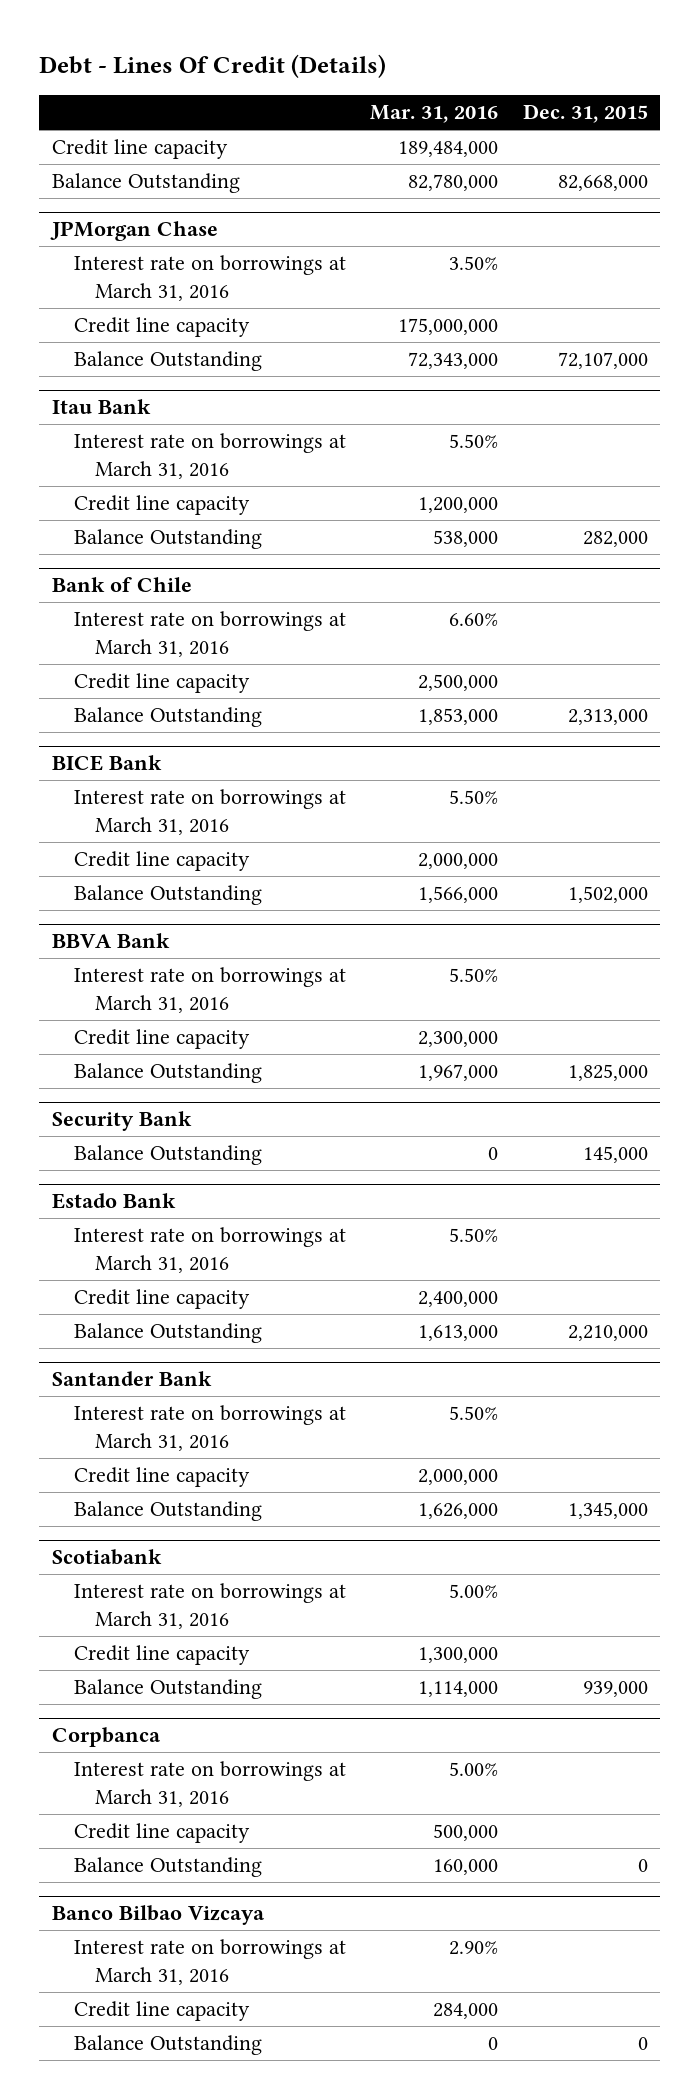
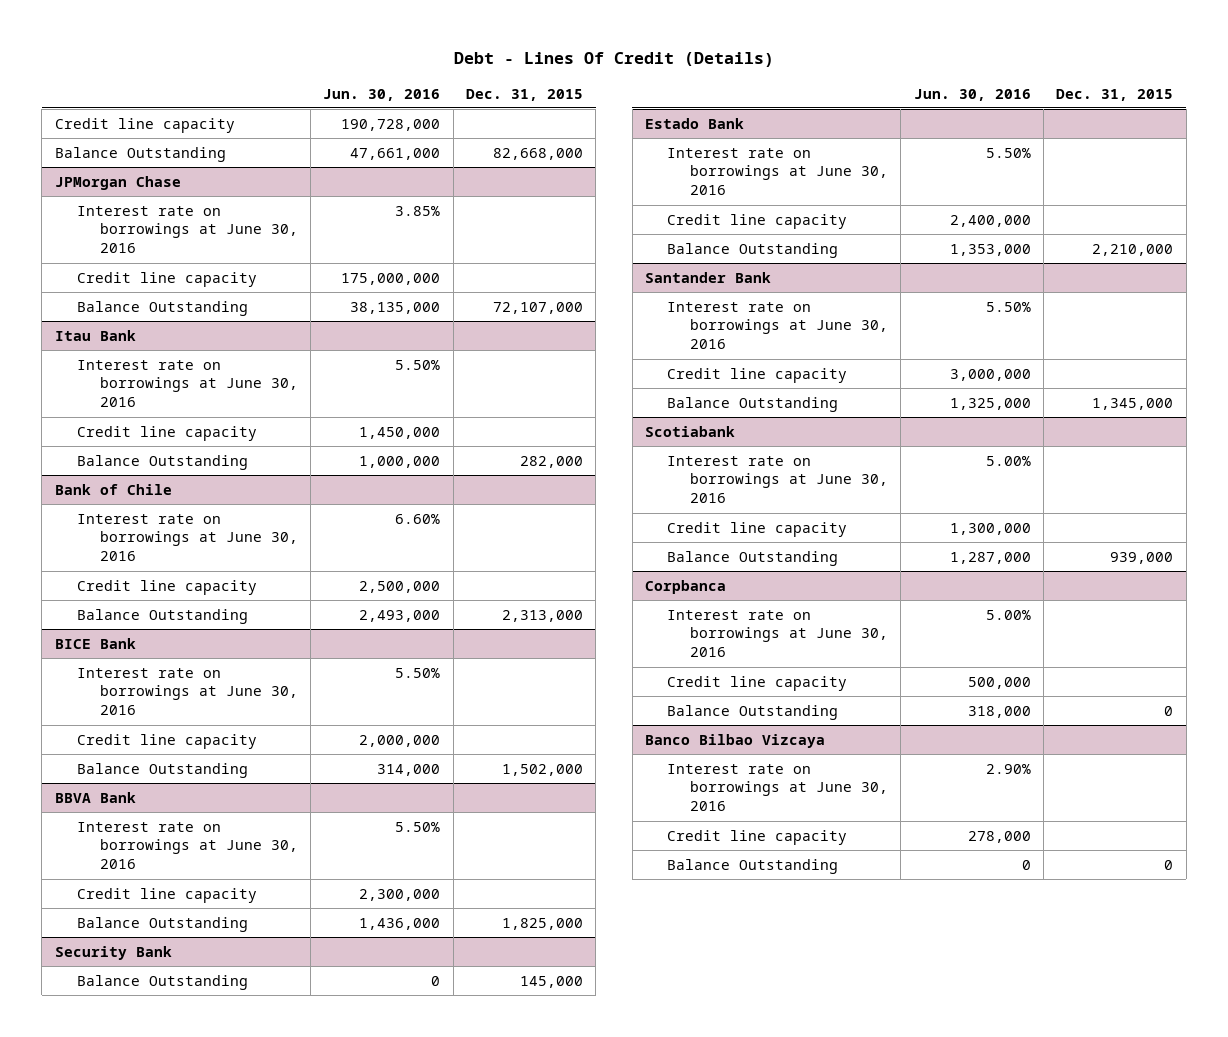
- | Mar. 31, 2016 | Dec. 31, 2015
+ | Jun. 30, 2016 | Dec. 31, 2015
@ JPMorgan Chase
- Interest rate on borrowings at March 31, 2016 | 3.50% |
+ Interest rate on borrowings at June 30, 2016 | 3.85% |
@ Itau Bank
- Interest rate on borrowings at March 31, 2016 | 5.50% |
+ Interest rate on borrowings at June 30, 2016 | 5.50% |
@ Bank of Chile
- Interest rate on borrowings at March 31, 2016 | 6.60% |
+ Interest rate on borrowings at June 30, 2016 | 6.60% |
@ BICE Bank
- Interest rate on borrowings at March 31, 2016 | 5.50% |
+ Interest rate on borrowings at June 30, 2016 | 5.50% |
@ BBVA Bank
- Interest rate on borrowings at March 31, 2016 | 5.50% |
+ Interest rate on borrowings at June 30, 2016 | 5.50% |
@ Estado Bank
- Interest rate on borrowings at March 31, 2016 | 5.50% |
+ Interest rate on borrowings at June 30, 2016 | 5.50% |
@ Santander Bank
- Interest rate on borrowings at March 31, 2016 | 5.50% |
+ Interest rate on borrowings at June 30, 2016 | 5.50% |
@ Scotiabank
- Interest rate on borrowings at March 31, 2016 | 5.00% |
+ Interest rate on borrowings at June 30, 2016 | 5.00% |
@ Corpbanca
- Interest rate on borrowings at March 31, 2016 | 5.00% |
+ Interest rate on borrowings at June 30, 2016 | 5.00% |
@ Banco Bilbao Vizcaya
- Interest rate on borrowings at March 31, 2016 | 2.90% |
+ Interest rate on borrowings at June 30, 2016 | 2.90% |

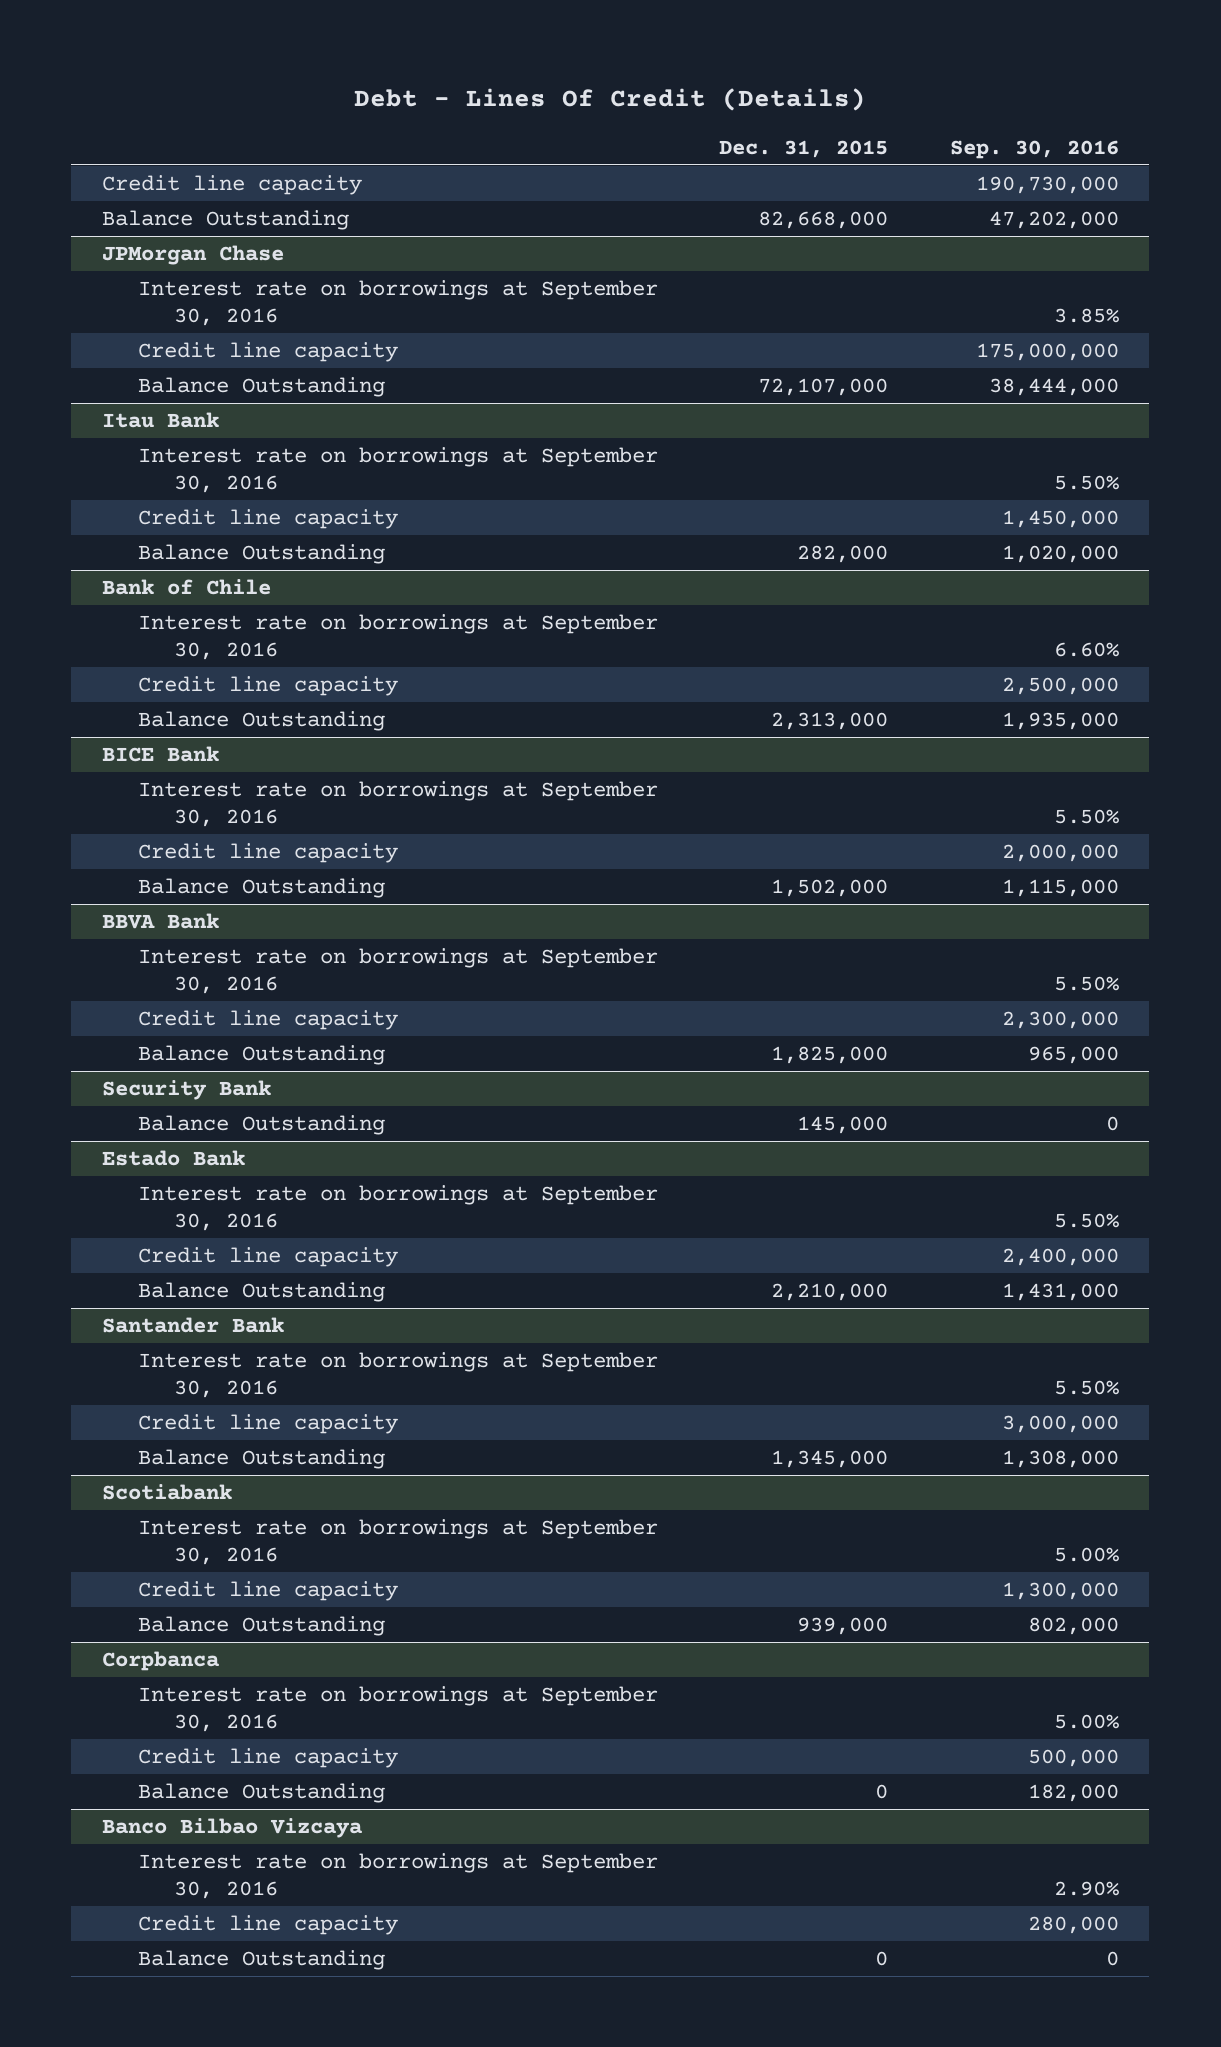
- | Jun. 30, 2016 | Dec. 31, 2015
+ | Dec. 31, 2015 | Sep. 30, 2016
@ JPMorgan Chase
- Interest rate on borrowings at June 30, 2016 | 3.85% |
+ Interest rate on borrowings at September 30, 2016 | | 3.85%
@ Itau Bank
- Interest rate on borrowings at June 30, 2016 | 5.50% |
+ Interest rate on borrowings at September 30, 2016 | | 5.50%
@ Bank of Chile
- Interest rate on borrowings at June 30, 2016 | 6.60% |
+ Interest rate on borrowings at September 30, 2016 | | 6.60%
@ BICE Bank
- Interest rate on borrowings at June 30, 2016 | 5.50% |
+ Interest rate on borrowings at September 30, 2016 | | 5.50%
@ BBVA Bank
- Interest rate on borrowings at June 30, 2016 | 5.50% |
+ Interest rate on borrowings at September 30, 2016 | | 5.50%
@ Estado Bank
- Interest rate on borrowings at June 30, 2016 | 5.50% |
+ Interest rate on borrowings at September 30, 2016 | | 5.50%
@ Santander Bank
- Interest rate on borrowings at June 30, 2016 | 5.50% |
+ Interest rate on borrowings at September 30, 2016 | | 5.50%
@ Scotiabank
- Interest rate on borrowings at June 30, 2016 | 5.00% |
+ Interest rate on borrowings at September 30, 2016 | | 5.00%
@ Corpbanca
- Interest rate on borrowings at June 30, 2016 | 5.00% |
+ Interest rate on borrowings at September 30, 2016 | | 5.00%
@ Banco Bilbao Vizcaya
- Interest rate on borrowings at June 30, 2016 | 2.90% |
+ Interest rate on borrowings at September 30, 2016 | | 2.90%

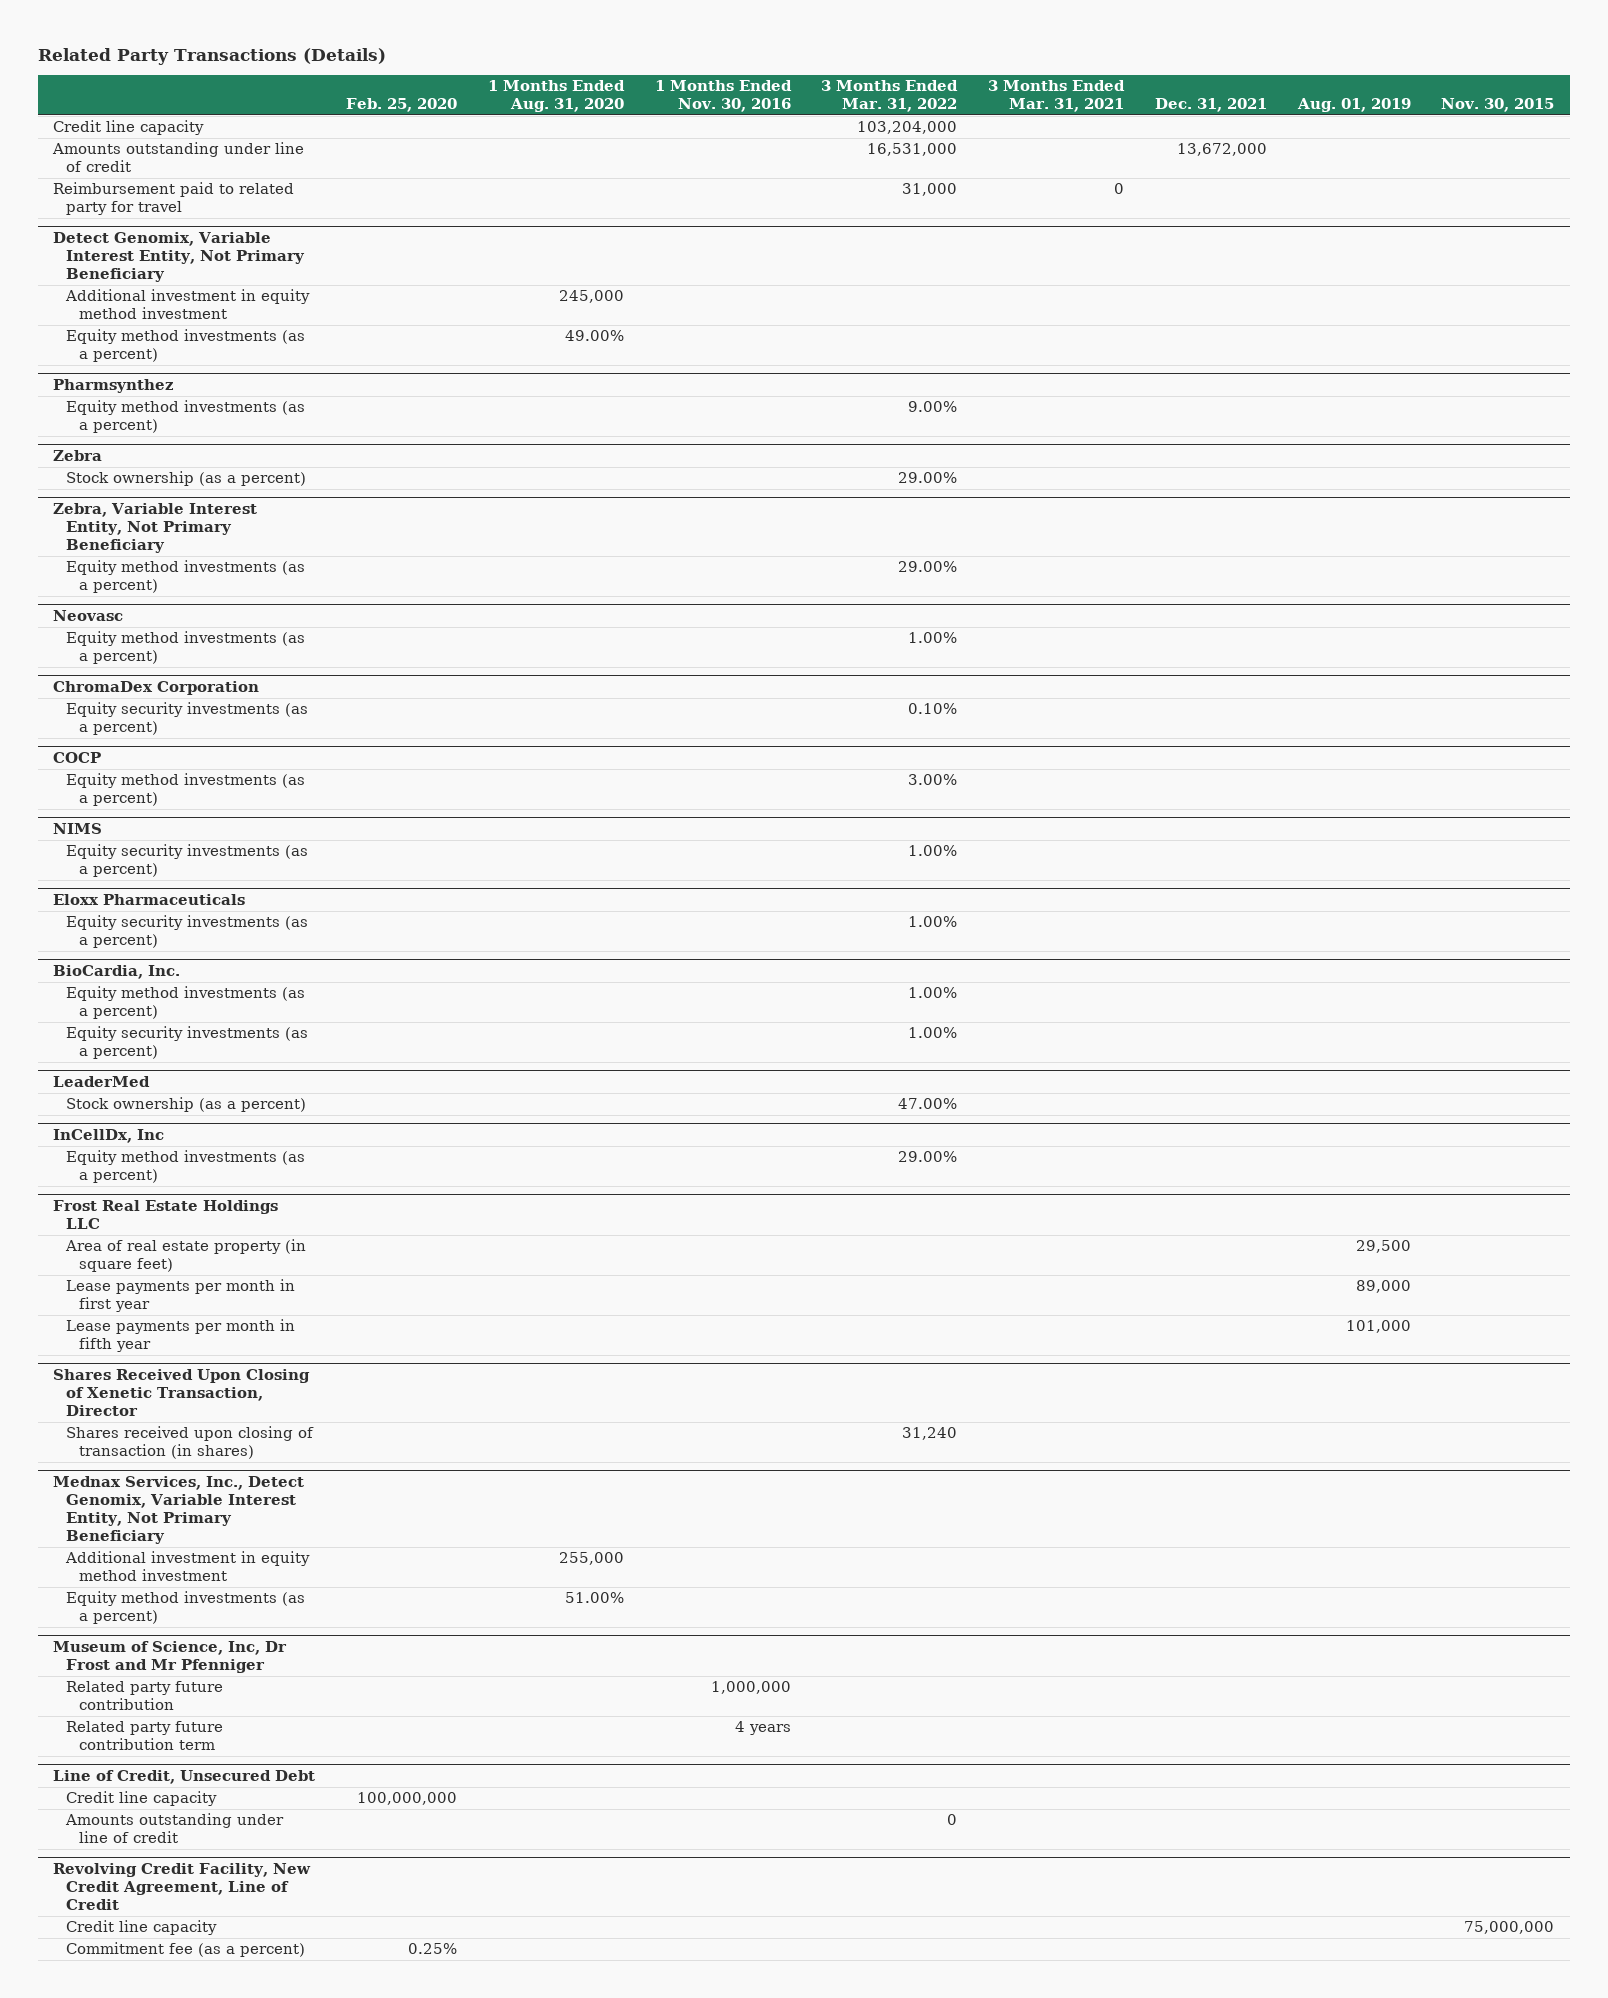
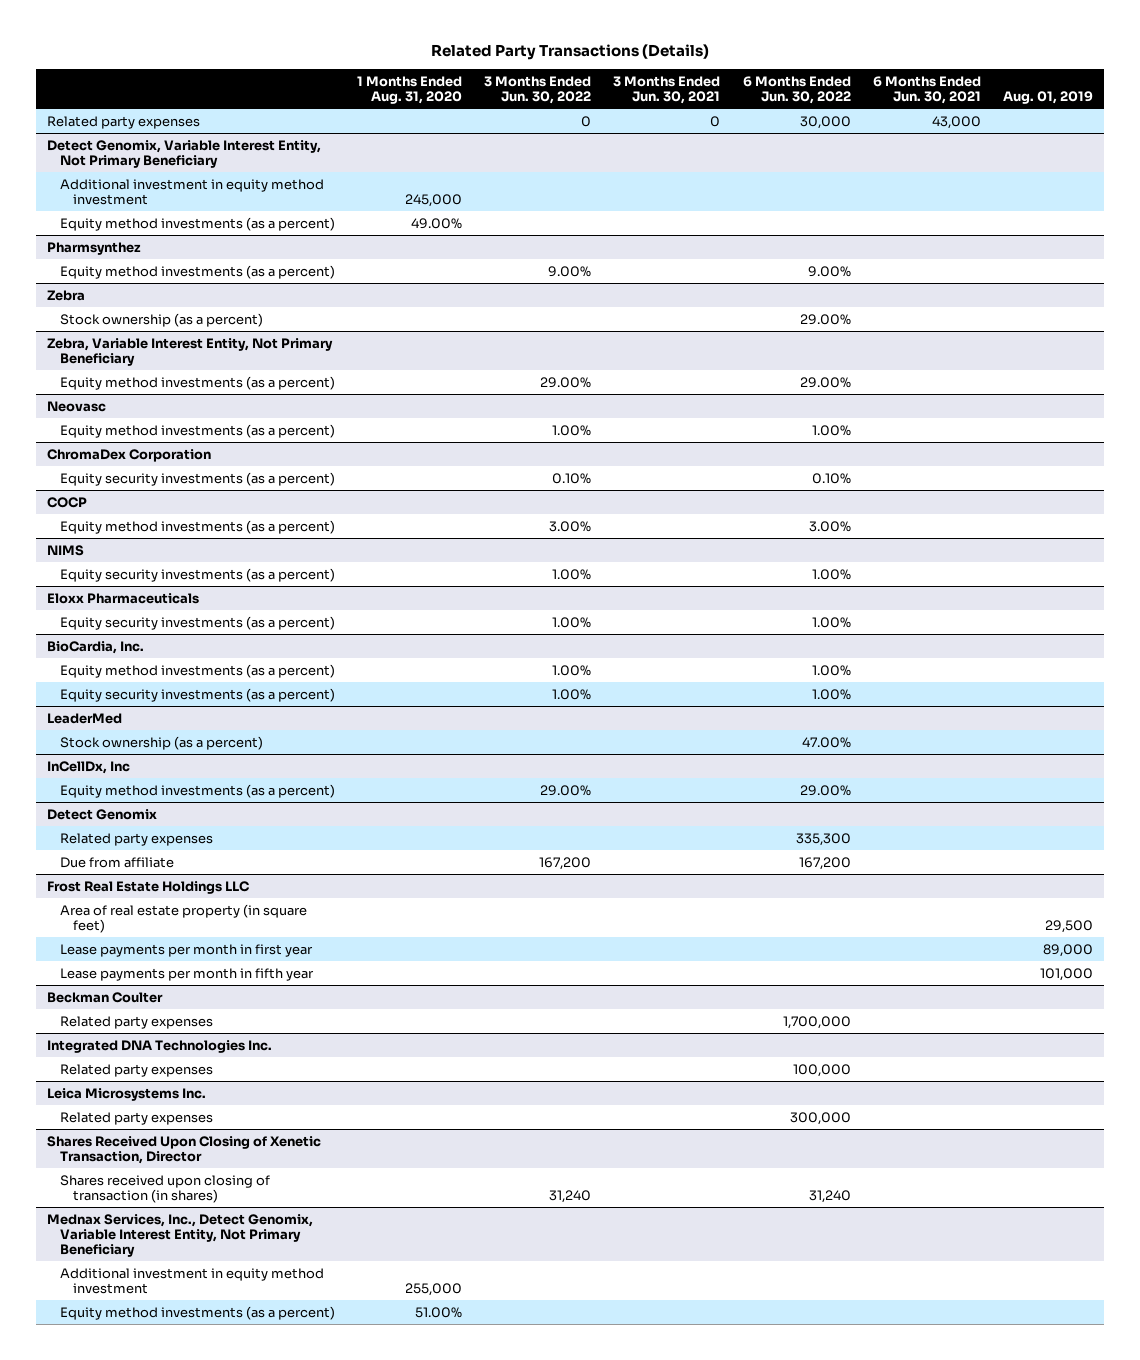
- | Feb. 25, 2020 | 1 Months Ended Aug. 31, 2020 | 1 Months Ended Nov. 30, 2016 | 3 Months Ended Mar. 31, 2022 | 3 Months Ended Mar. 31, 2021 | Dec. 31, 2021 | Aug. 01, 2019 | Nov. 30, 2015
+ | 1 Months Ended Aug. 31, 2020 | 3 Months Ended Jun. 30, 2022 | 3 Months Ended Jun. 30, 2021 | 6 Months Ended Jun. 30, 2022 | 6 Months Ended Jun. 30, 2021 | Aug. 01, 2019
- Credit line capacity | | | | 103,204,000 | | | |
- Amounts outstanding under line of credit | | | | 16,531,000 | | 13,672,000 | |
- Reimbursement paid to related party for travel | | | | 31,000 | 0 | | |
+ Related party expenses | | 0 | 0 | 30,000 | 43,000 |
+ Detect Genomix
+ Related party expenses | | | | 335,300 | |
+ Due from affiliate | | 167,200 | | 167,200 | |
+ Beckman Coulter
+ Related party expenses | | | | 1,700,000 | |
+ Integrated DNA Technologies Inc.
+ Related party expenses | | | | 100,000 | |
+ Leica Microsystems Inc.
+ Related party expenses | | | | 300,000 | |
- Museum of Science, Inc, Dr Frost and Mr Pfenniger
- Related party future contribution | | | 1,000,000 | | | | |
- Related party future contribution term | | | 4 years | | | | |
- Line of Credit, Unsecured Debt
- Credit line capacity | 100,000,000 | | | | | | |
- Amounts outstanding under line of credit | | | | 0 | | | |
- Revolving Credit Facility, New Credit Agreement, Line of Credit
- Credit line capacity | | | | | | | | 75,000,000
- Commitment fee (as a percent) | 0.25% | | | | | | |

